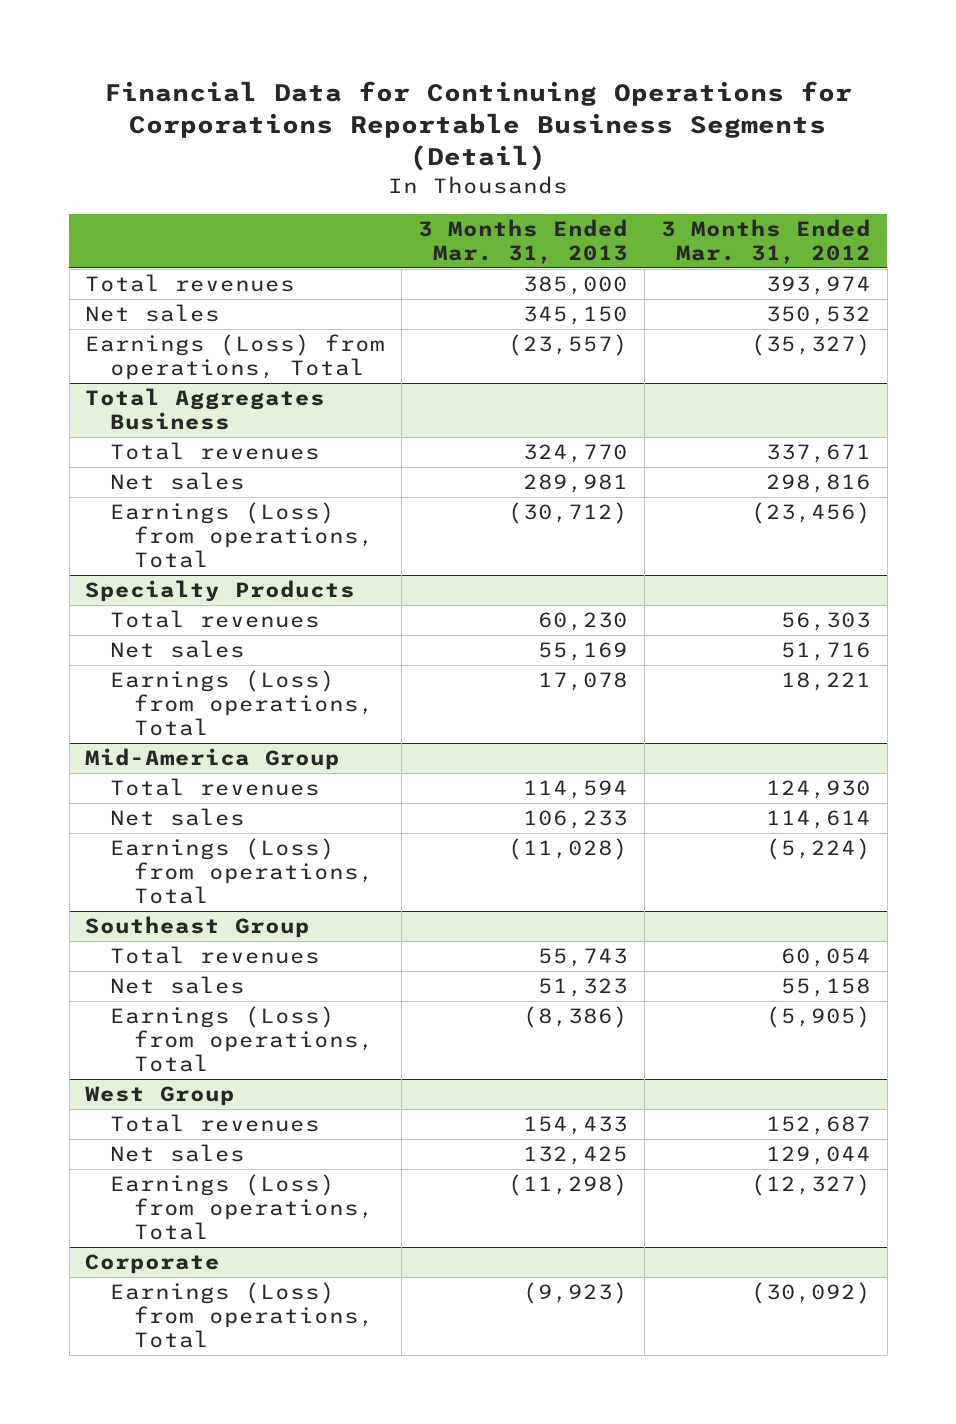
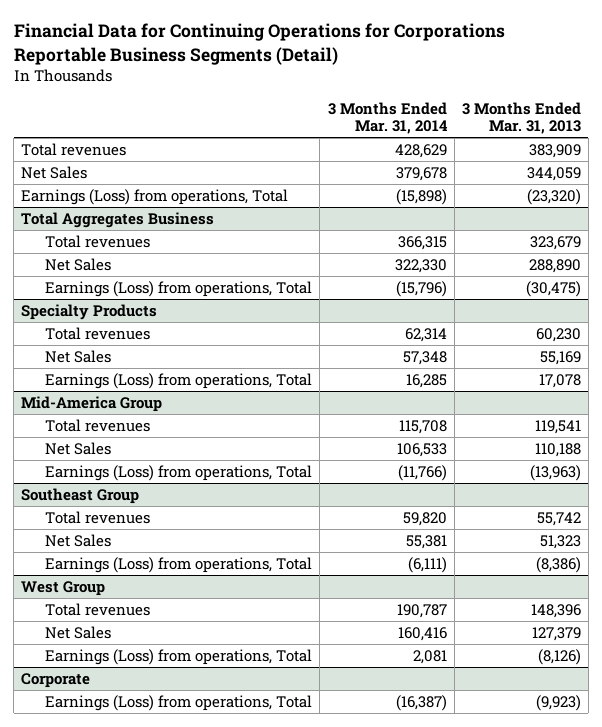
- | 3 Months Ended Mar. 31, 2013 | 3 Months Ended Mar. 31, 2012
+ | 3 Months Ended Mar. 31, 2014 | 3 Months Ended Mar. 31, 2013
- Total revenues | 385,000 | 393,974
- Net sales | 345,150 | 350,532
- Earnings (Loss) from operations, Total | (23,557) | (35,327)
+ Total revenues | 428,629 | 383,909
+ Net Sales | 379,678 | 344,059
+ Earnings (Loss) from operations, Total | (15,898) | (23,320)
@ Total Aggregates Business
- Total revenues | 324,770 | 337,671
- Net sales | 289,981 | 298,816
- Earnings (Loss) from operations, Total | (30,712) | (23,456)
+ Total revenues | 366,315 | 323,679
+ Net Sales | 322,330 | 288,890
+ Earnings (Loss) from operations, Total | (15,796) | (30,475)
@ Specialty Products
- Net sales | 55,169 | 51,716
+ Net Sales | 57,348 | 55,169
@ Mid-America Group
- Total revenues | 114,594 | 124,930
- Net sales | 106,233 | 114,614
- Earnings (Loss) from operations, Total | (11,028) | (5,224)
+ Total revenues | 115,708 | 119,541
+ Net Sales | 106,533 | 110,188
+ Earnings (Loss) from operations, Total | (11,766) | (13,963)
@ Southeast Group
- Total revenues | 55,743 | 60,054
- Net sales | 51,323 | 55,158
+ Total revenues | 59,820 | 55,742
+ Net Sales | 55,381 | 51,323
@ West Group
- Total revenues | 154,433 | 152,687
- Net sales | 132,425 | 129,044
- Earnings (Loss) from operations, Total | (11,298) | (12,327)
+ Total revenues | 190,787 | 148,396
+ Net Sales | 160,416 | 127,379
+ Earnings (Loss) from operations, Total | 2,081 | (8,126)

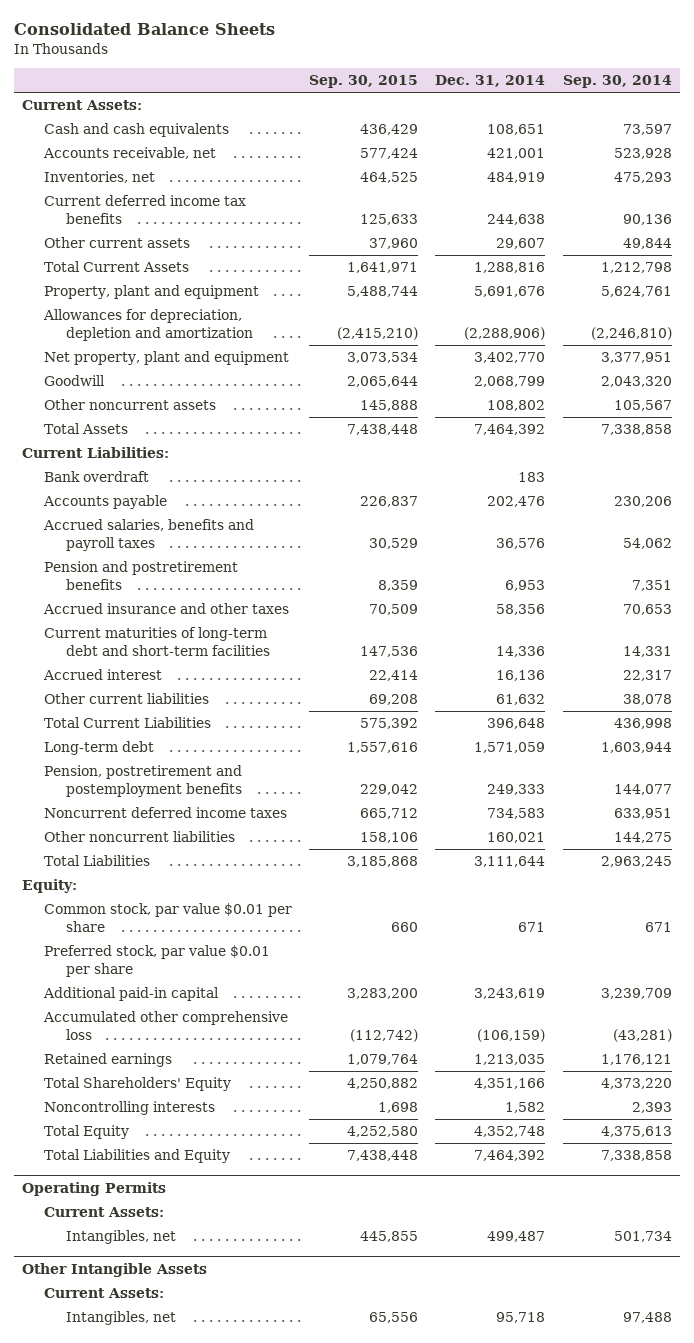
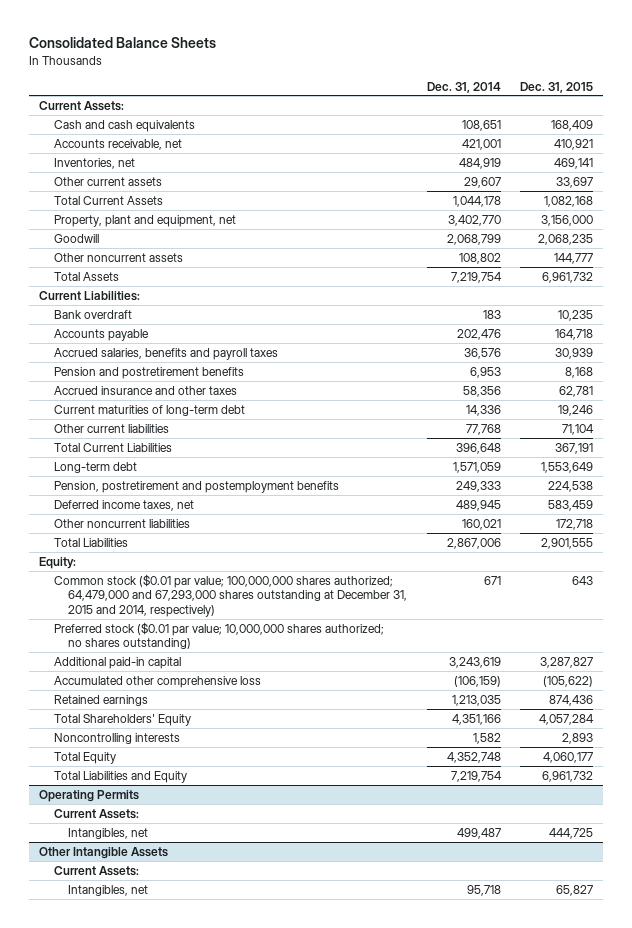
- | Sep. 30, 2015 | Dec. 31, 2014 | Sep. 30, 2014
+ | Dec. 31, 2014 | Dec. 31, 2015
- Current deferred income tax benefits | 125,633 | 244,638 | 90,136
- Total Current Assets | 1,641,971 | 1,288,816 | 1,212,798
- Property, plant and equipment | 5,488,744 | 5,691,676 | 5,624,761
- Allowances for depreciation, depletion and amortization | (2,415,210) | (2,288,906) | (2,246,810)
- Net property, plant and equipment | 3,073,534 | 3,402,770 | 3,377,951
+ Total Current Assets | 1,044,178 | 1,082,168
+ Property, plant and equipment, net | 3,402,770 | 3,156,000
- Total Assets | 7,438,448 | 7,464,392 | 7,338,858
+ Total Assets | 7,219,754 | 6,961,732
- Current maturities of long-term debt and short-term facilities | 147,536 | 14,336 | 14,331
- Accrued interest | 22,414 | 16,136 | 22,317
- Other current liabilities | 69,208 | 61,632 | 38,078
+ Current maturities of long-term debt | 14,336 | 19,246
+ Other current liabilities | 77,768 | 71,104
- Noncurrent deferred income taxes | 665,712 | 734,583 | 633,951
+ Deferred income taxes, net | 489,945 | 583,459
- Total Liabilities | 3,185,868 | 3,111,644 | 2,963,245
+ Total Liabilities | 2,867,006 | 2,901,555
- Common stock, par value $0.01 per share | 660 | 671 | 671
- Preferred stock, par value $0.01 per share
+ Common stock ($0.01 par value; 100,000,000 shares authorized; 64,479,000 and 67,293,000 shares outstanding at December 31, 2015 and 2014, respectively) | 671 | 643
+ Preferred stock ($0.01 par value; 10,000,000 shares authorized; no shares outstanding)
- Total Liabilities and Equity | 7,438,448 | 7,464,392 | 7,338,858
+ Total Liabilities and Equity | 7,219,754 | 6,961,732

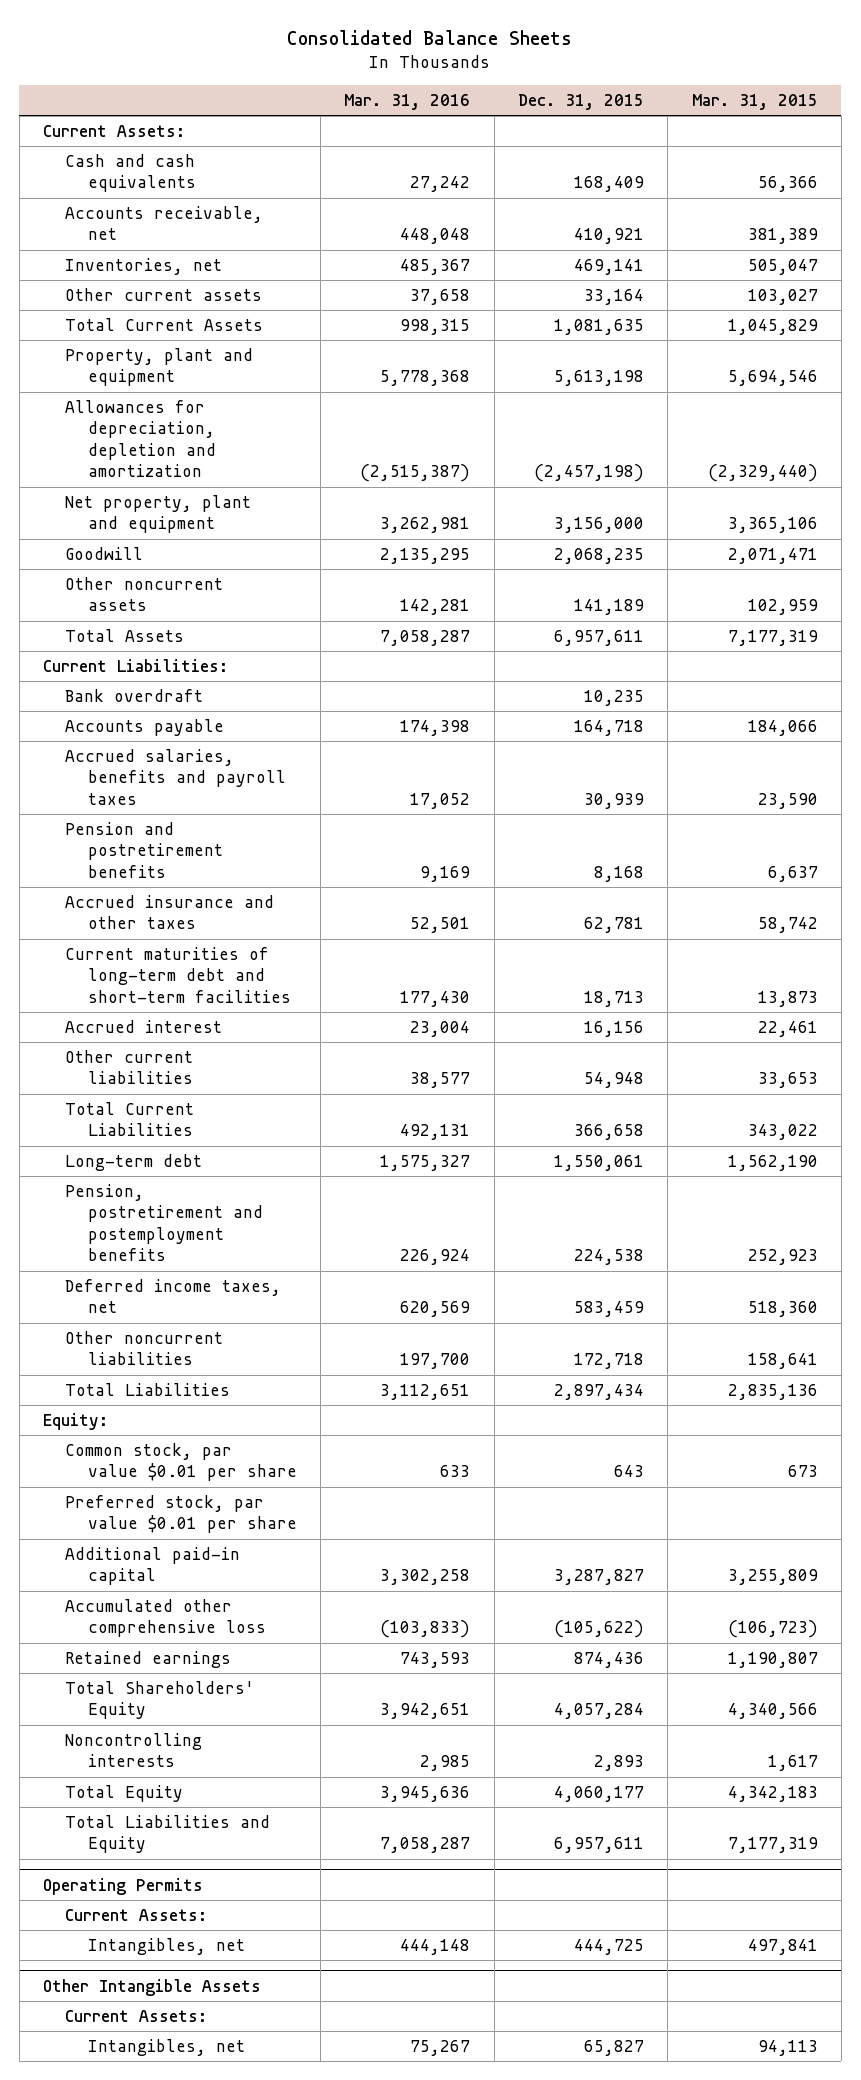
- | Dec. 31, 2014 | Dec. 31, 2015
+ | Mar. 31, 2016 | Dec. 31, 2015 | Mar. 31, 2015
- Other current assets | 29,607 | 33,697
- Total Current Assets | 1,044,178 | 1,082,168
- Property, plant and equipment, net | 3,402,770 | 3,156,000
+ Other current assets | 37,658 | 33,164 | 103,027
+ Total Current Assets | 998,315 | 1,081,635 | 1,045,829
+ Property, plant and equipment | 5,778,368 | 5,613,198 | 5,694,546
+ Allowances for depreciation, depletion and amortization | (2,515,387) | (2,457,198) | (2,329,440)
+ Net property, plant and equipment | 3,262,981 | 3,156,000 | 3,365,106
- Other noncurrent assets | 108,802 | 144,777
- Total Assets | 7,219,754 | 6,961,732
+ Other noncurrent assets | 142,281 | 141,189 | 102,959
+ Total Assets | 7,058,287 | 6,957,611 | 7,177,319
- Current maturities of long-term debt | 14,336 | 19,246
- Other current liabilities | 77,768 | 71,104
- Total Current Liabilities | 396,648 | 367,191
- Long-term debt | 1,571,059 | 1,553,649
+ Current maturities of long-term debt and short-term facilities | 177,430 | 18,713 | 13,873
+ Accrued interest | 23,004 | 16,156 | 22,461
+ Other current liabilities | 38,577 | 54,948 | 33,653
+ Total Current Liabilities | 492,131 | 366,658 | 343,022
+ Long-term debt | 1,575,327 | 1,550,061 | 1,562,190
- Total Liabilities | 2,867,006 | 2,901,555
+ Total Liabilities | 3,112,651 | 2,897,434 | 2,835,136
- Common stock ($0.01 par value; 100,000,000 shares authorized; 64,479,000 and 67,293,000 shares outstanding at December 31, 2015 and 2014, respectively) | 671 | 643
- Preferred stock ($0.01 par value; 10,000,000 shares authorized; no shares outstanding)
+ Common stock, par value $0.01 per share | 633 | 643 | 673
+ Preferred stock, par value $0.01 per share
- Total Liabilities and Equity | 7,219,754 | 6,961,732
+ Total Liabilities and Equity | 7,058,287 | 6,957,611 | 7,177,319

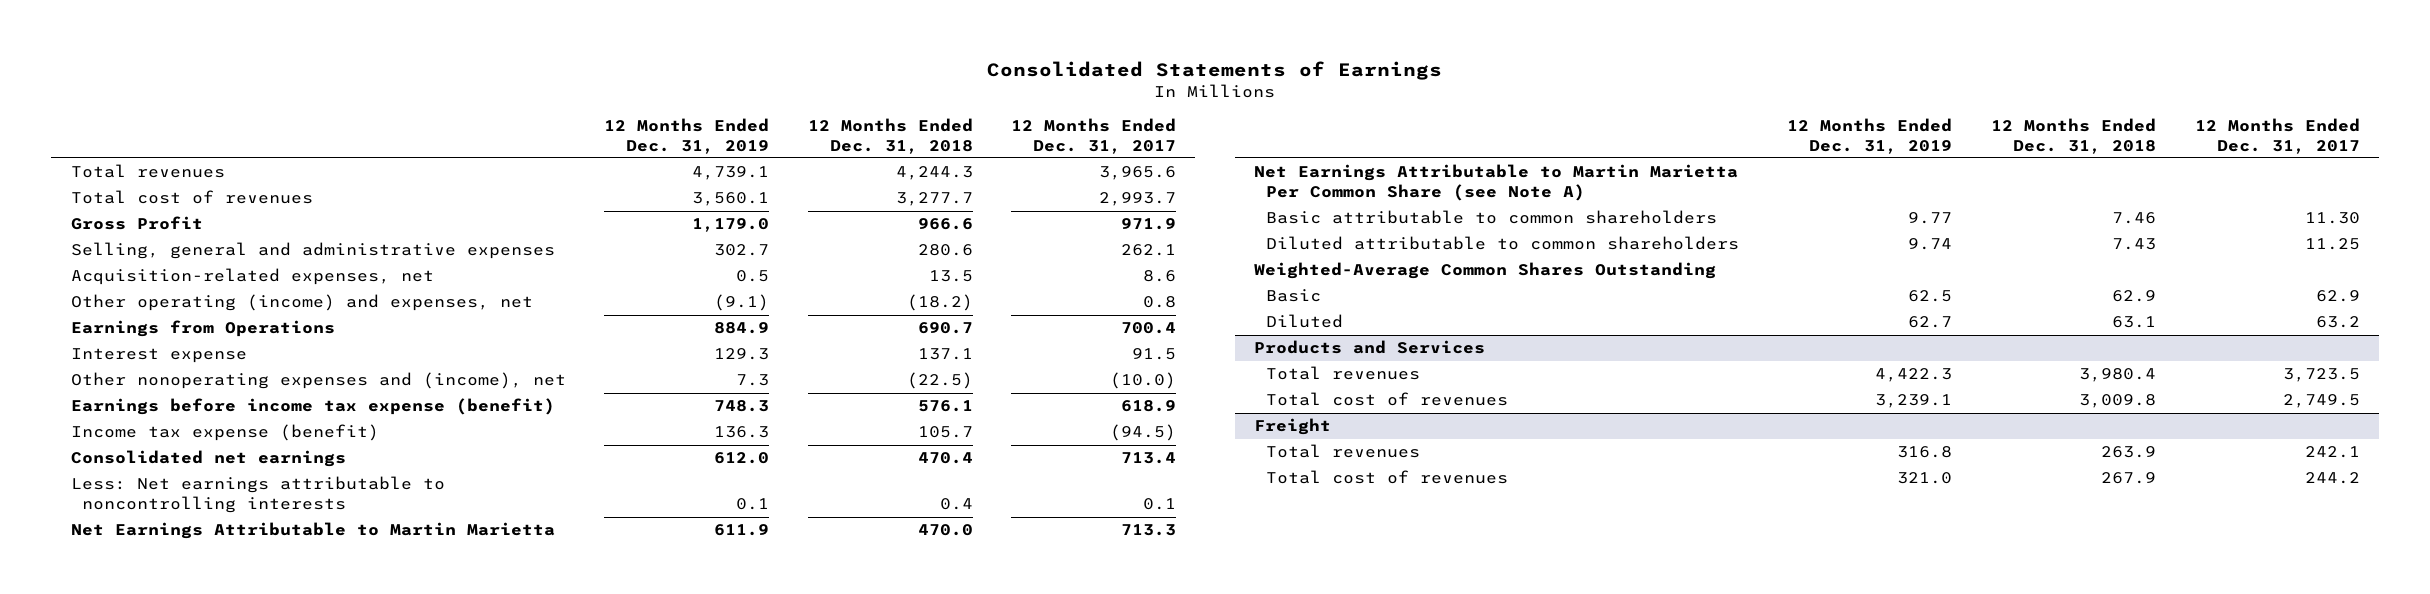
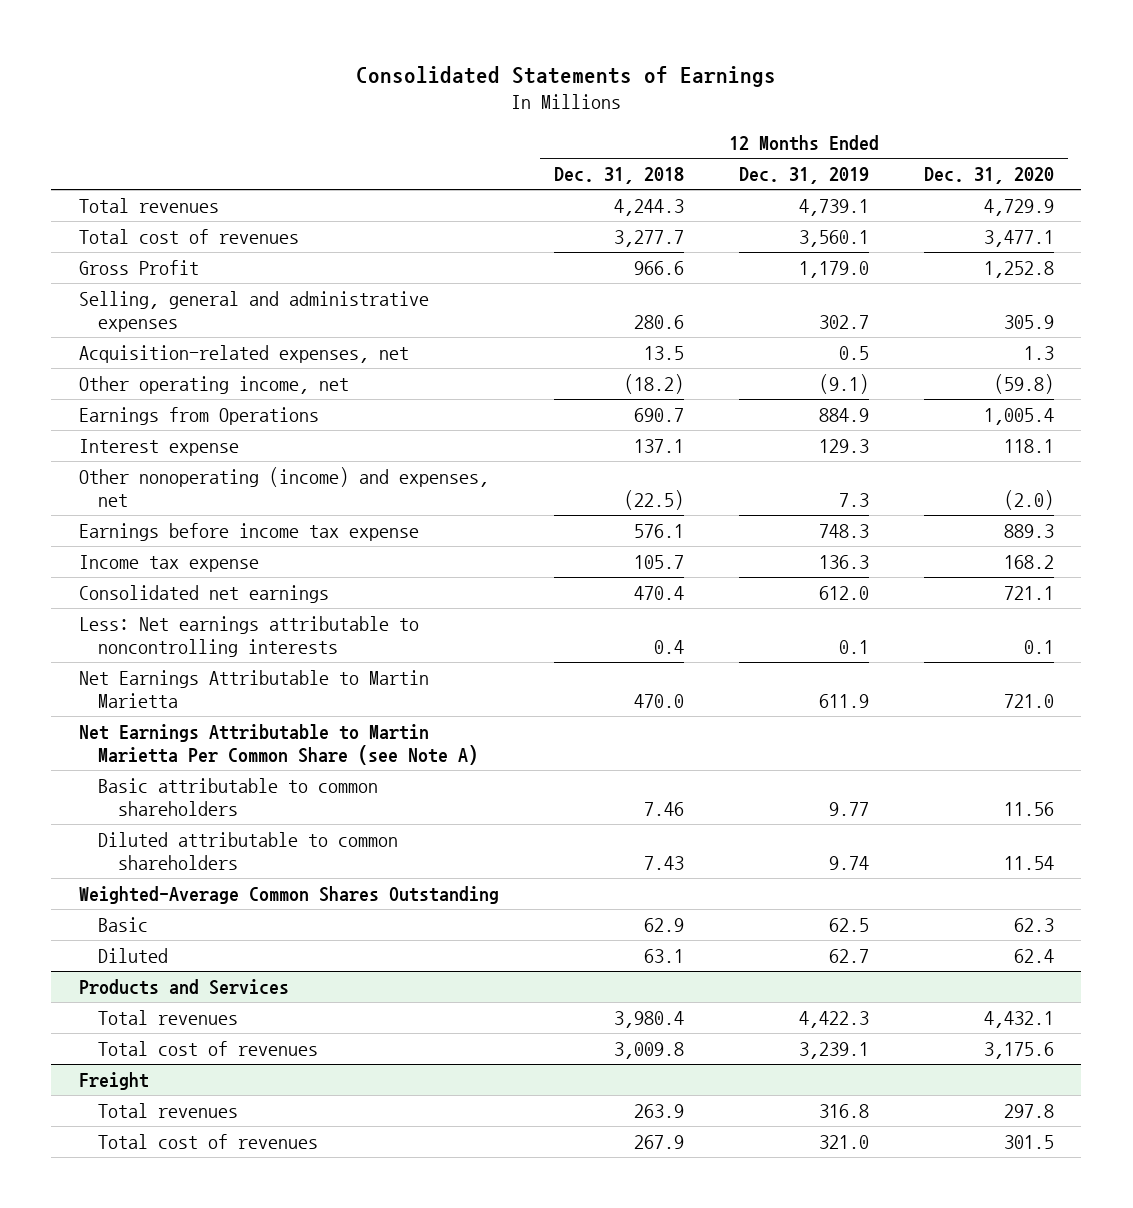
- | 12 Months Ended Dec. 31, 2019 | 12 Months Ended Dec. 31, 2018 | 12 Months Ended Dec. 31, 2017
+ | 12 Months Ended Dec. 31, 2018 | 12 Months Ended Dec. 31, 2019 | 12 Months Ended Dec. 31, 2020
- Other operating (income) and expenses, net | (9.1) | (18.2) | 0.8
+ Other operating income, net | (18.2) | (9.1) | (59.8)
- Other nonoperating expenses and (income), net | 7.3 | (22.5) | (10.0)
- Earnings before income tax expense (benefit) | 748.3 | 576.1 | 618.9
- Income tax expense (benefit) | 136.3 | 105.7 | (94.5)
+ Other nonoperating (income) and expenses, net | (22.5) | 7.3 | (2.0)
+ Earnings before income tax expense | 576.1 | 748.3 | 889.3
+ Income tax expense | 105.7 | 136.3 | 168.2

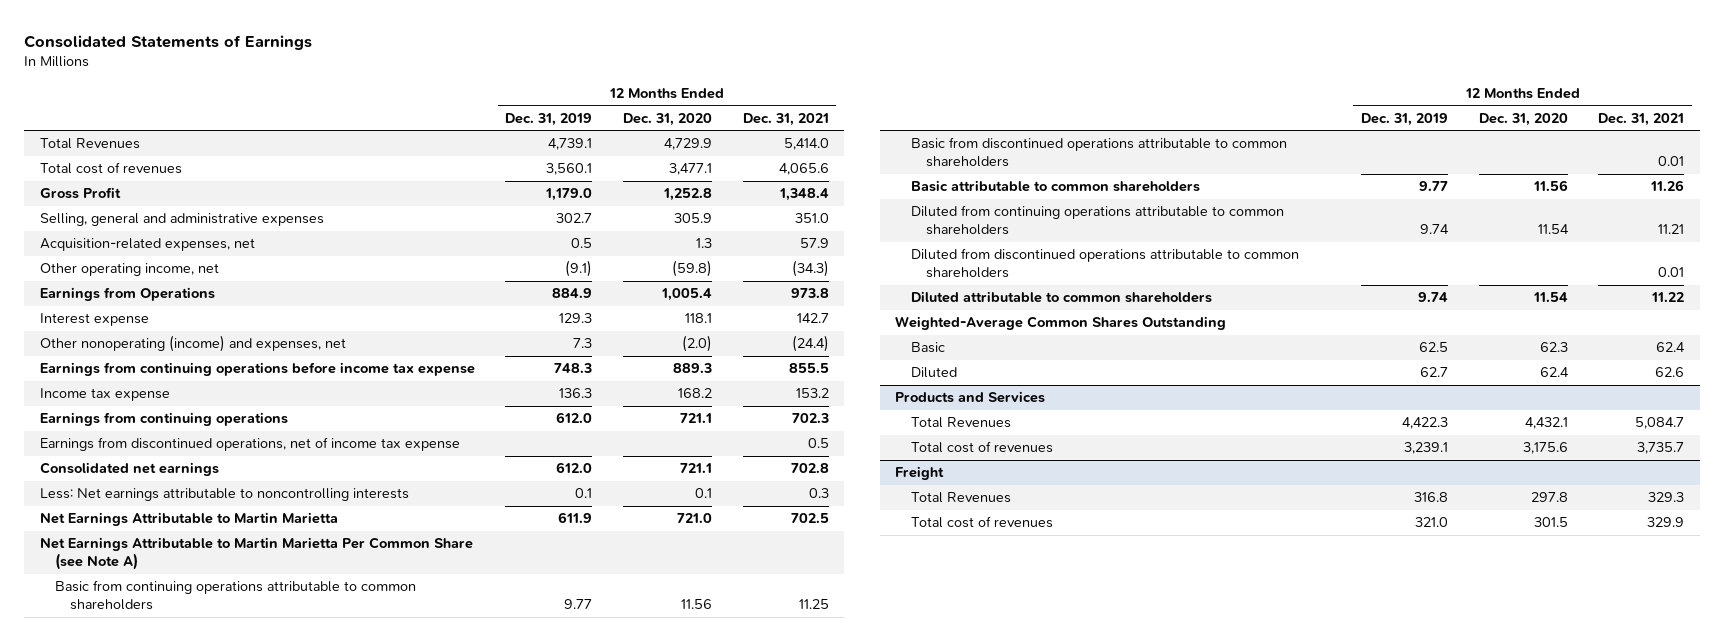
- | 12 Months Ended Dec. 31, 2018 | 12 Months Ended Dec. 31, 2019 | 12 Months Ended Dec. 31, 2020
+ | 12 Months Ended Dec. 31, 2019 | 12 Months Ended Dec. 31, 2020 | 12 Months Ended Dec. 31, 2021
- Total revenues | 4,244.3 | 4,739.1 | 4,729.9
+ Total Revenues | 4,739.1 | 4,729.9 | 5,414.0
- Earnings before income tax expense | 576.1 | 748.3 | 889.3
+ Earnings from continuing operations before income tax expense | 748.3 | 889.3 | 855.5
+ Earnings from continuing operations | 612.0 | 721.1 | 702.3
+ Earnings from discontinued operations, net of income tax expense | | | 0.5
+ Basic from continuing operations attributable to common shareholders | 9.77 | 11.56 | 11.25
+ Basic from discontinued operations attributable to common shareholders | | | 0.01
+ Diluted from continuing operations attributable to common shareholders | 9.74 | 11.54 | 11.21
+ Diluted from discontinued operations attributable to common shareholders | | | 0.01
@ Products and Services
- Total revenues | 3,980.4 | 4,422.3 | 4,432.1
+ Total Revenues | 4,422.3 | 4,432.1 | 5,084.7
@ Freight
- Total revenues | 263.9 | 316.8 | 297.8
+ Total Revenues | 316.8 | 297.8 | 329.3

